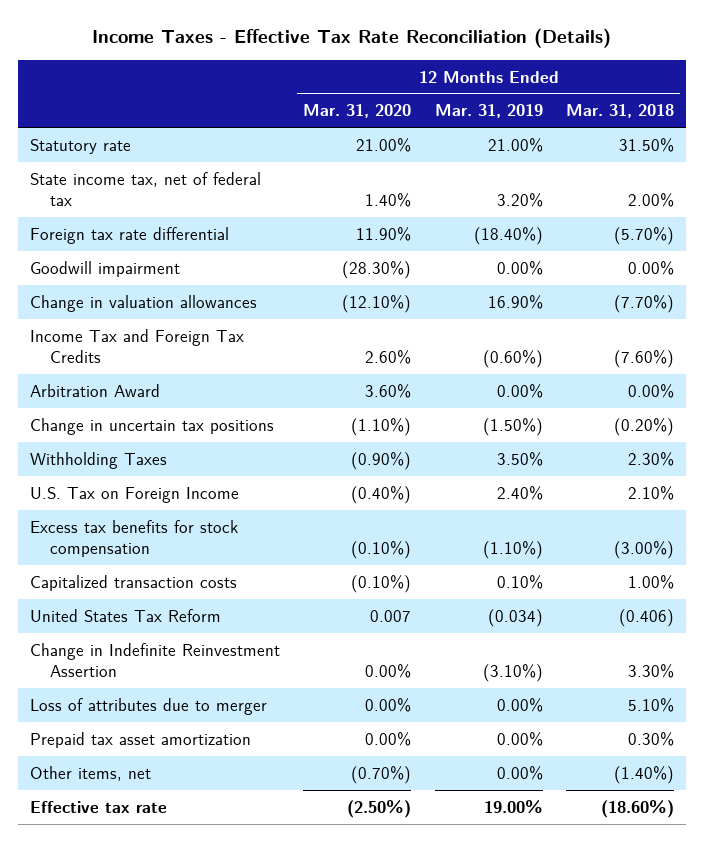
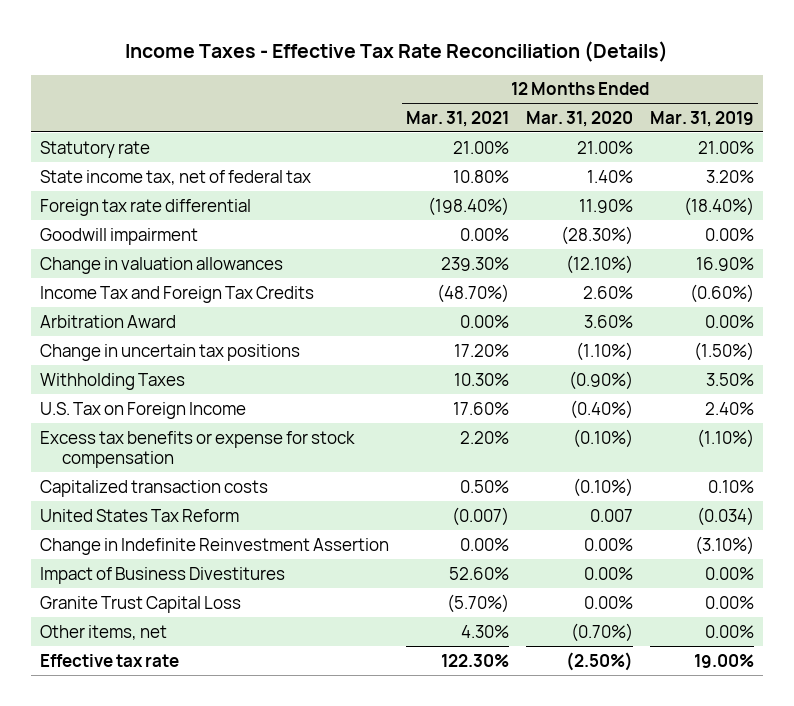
- | 12 Months Ended Mar. 31, 2020 | 12 Months Ended Mar. 31, 2019 | 12 Months Ended Mar. 31, 2018
+ | 12 Months Ended Mar. 31, 2021 | 12 Months Ended Mar. 31, 2020 | 12 Months Ended Mar. 31, 2019
- Excess tax benefits for stock compensation | (0.10%) | (1.10%) | (3.00%)
+ Excess tax benefits or expense for stock compensation | 2.20% | (0.10%) | (1.10%)
- Loss of attributes due to merger | 0.00% | 0.00% | 5.10%
- Prepaid tax asset amortization | 0.00% | 0.00% | 0.30%
+ Impact of Business Divestitures | 52.60% | 0.00% | 0.00%
+ Granite Trust Capital Loss | (5.70%) | 0.00% | 0.00%

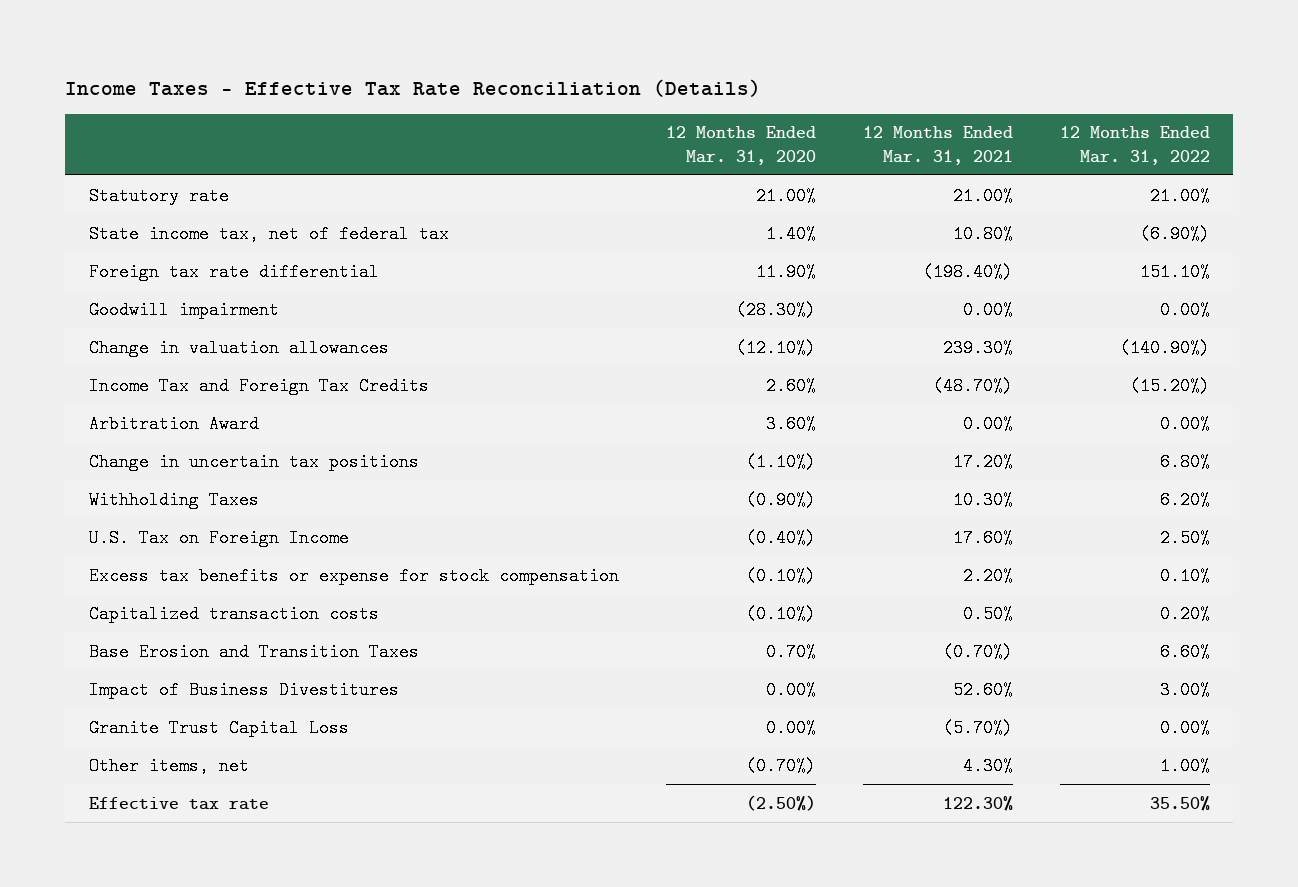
- | 12 Months Ended Mar. 31, 2021 | 12 Months Ended Mar. 31, 2020 | 12 Months Ended Mar. 31, 2019
+ | 12 Months Ended Mar. 31, 2020 | 12 Months Ended Mar. 31, 2021 | 12 Months Ended Mar. 31, 2022
- United States Tax Reform | (0.007) | 0.007 | (0.034)
- Change in Indefinite Reinvestment Assertion | 0.00% | 0.00% | (3.10%)
+ Base Erosion and Transition Taxes | 0.70% | (0.70%) | 6.60%

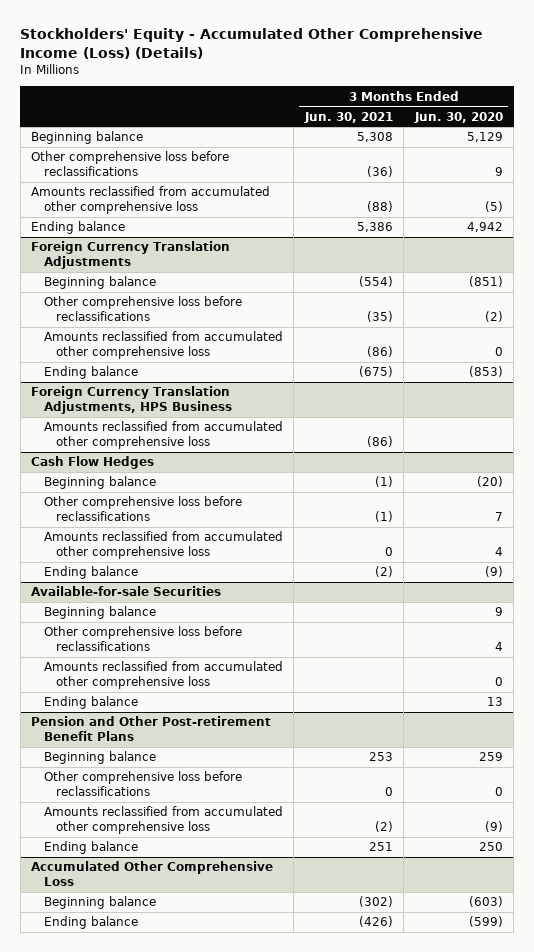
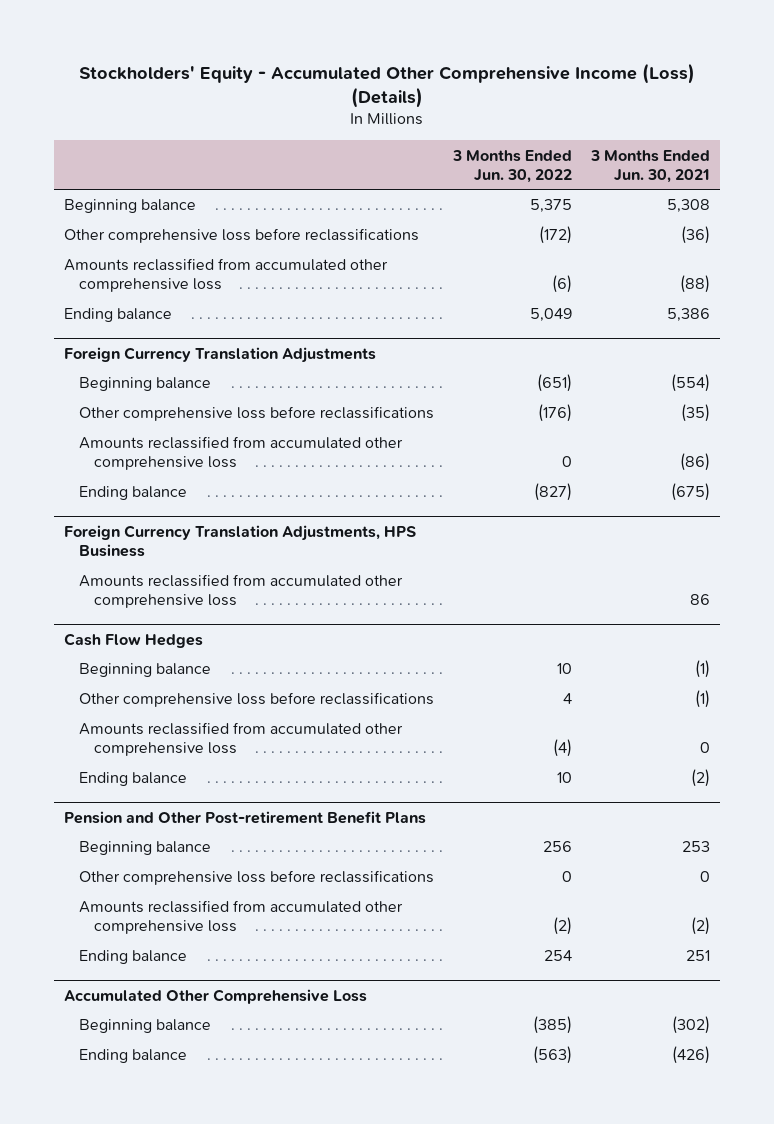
- | 3 Months Ended Jun. 30, 2021 | 3 Months Ended Jun. 30, 2020
+ | 3 Months Ended Jun. 30, 2022 | 3 Months Ended Jun. 30, 2021
@ Foreign Currency Translation Adjustments, HPS Business
- Amounts reclassified from accumulated other comprehensive loss | (86) |
+ Amounts reclassified from accumulated other comprehensive loss | | 86
- Available-for-sale Securities
- Beginning balance | | 9
- Other comprehensive loss before reclassifications | | 4
- Amounts reclassified from accumulated other comprehensive loss | | 0
- Ending balance | | 13

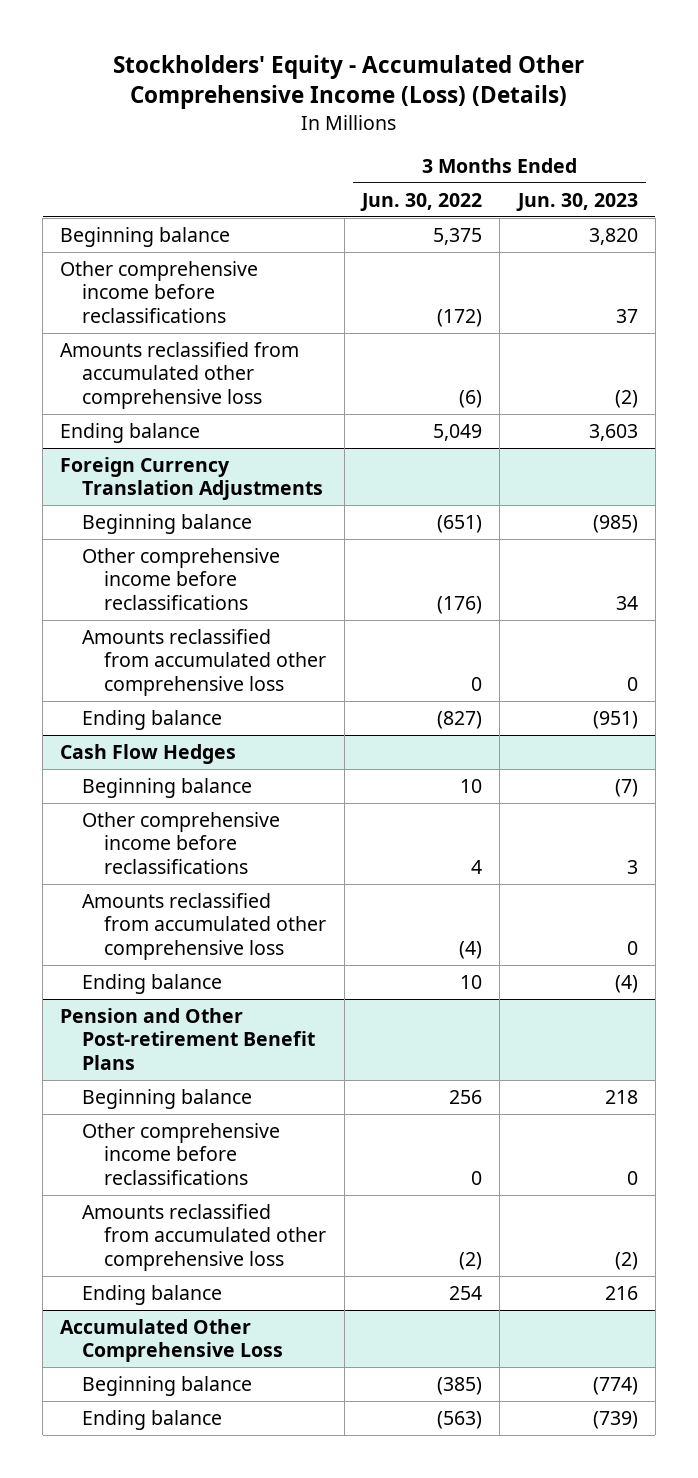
- | 3 Months Ended Jun. 30, 2022 | 3 Months Ended Jun. 30, 2021
+ | 3 Months Ended Jun. 30, 2022 | 3 Months Ended Jun. 30, 2023
- Other comprehensive loss before reclassifications | (172) | (36)
+ Other comprehensive income before reclassifications | (172) | 37
@ Foreign Currency Translation Adjustments
- Other comprehensive loss before reclassifications | (176) | (35)
+ Other comprehensive income before reclassifications | (176) | 34
- Foreign Currency Translation Adjustments, HPS Business
- Amounts reclassified from accumulated other comprehensive loss | | 86
@ Cash Flow Hedges
- Other comprehensive loss before reclassifications | 4 | (1)
+ Other comprehensive income before reclassifications | 4 | 3
@ Pension and Other Post-retirement Benefit Plans
- Other comprehensive loss before reclassifications | 0 | 0
+ Other comprehensive income before reclassifications | 0 | 0

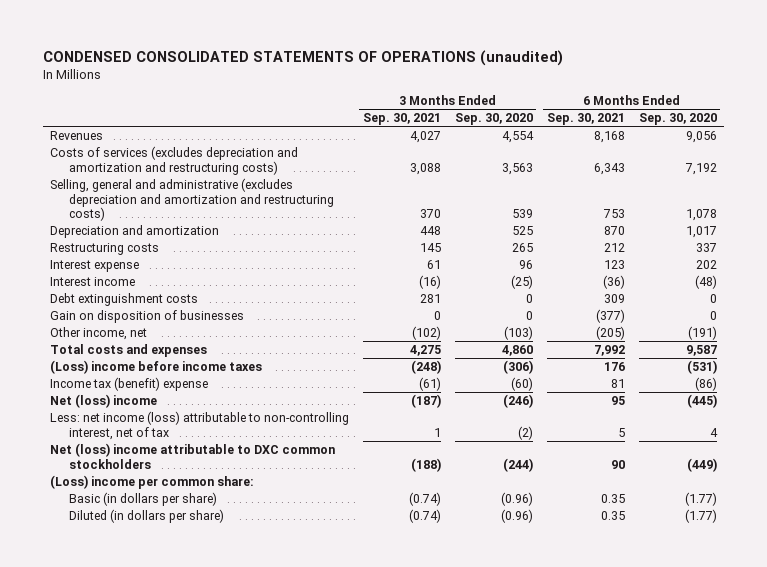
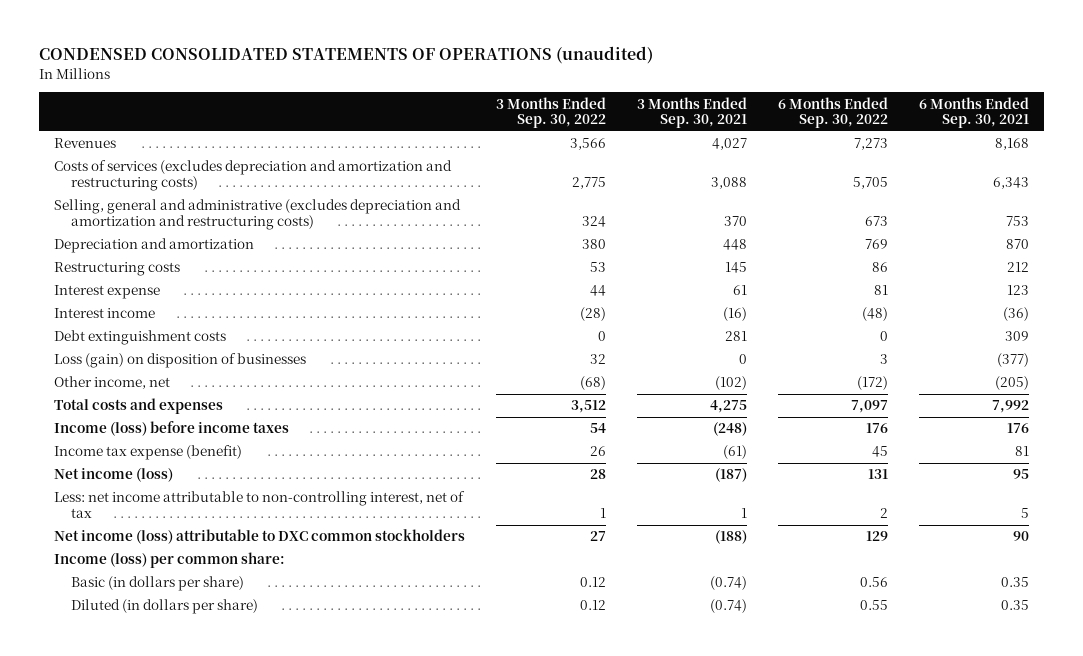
- | 3 Months Ended Sep. 30, 2021 | 3 Months Ended Sep. 30, 2020 | 6 Months Ended Sep. 30, 2021 | 6 Months Ended Sep. 30, 2020
+ | 3 Months Ended Sep. 30, 2022 | 3 Months Ended Sep. 30, 2021 | 6 Months Ended Sep. 30, 2022 | 6 Months Ended Sep. 30, 2021
- Gain on disposition of businesses | 0 | 0 | (377) | 0
+ Loss (gain) on disposition of businesses | 32 | 0 | 3 | (377)
- (Loss) income before income taxes | (248) | (306) | 176 | (531)
- Income tax (benefit) expense | (61) | (60) | 81 | (86)
- Net (loss) income | (187) | (246) | 95 | (445)
- Less: net income (loss) attributable to non-controlling interest, net of tax | 1 | (2) | 5 | 4
- Net (loss) income attributable to DXC common stockholders | (188) | (244) | 90 | (449)
- (Loss) income per common share:
+ Income (loss) before income taxes | 54 | (248) | 176 | 176
+ Income tax expense (benefit) | 26 | (61) | 45 | 81
+ Net income (loss) | 28 | (187) | 131 | 95
+ Less: net income attributable to non-controlling interest, net of tax | 1 | 1 | 2 | 5
+ Net income (loss) attributable to DXC common stockholders | 27 | (188) | 129 | 90
+ Income (loss) per common share:

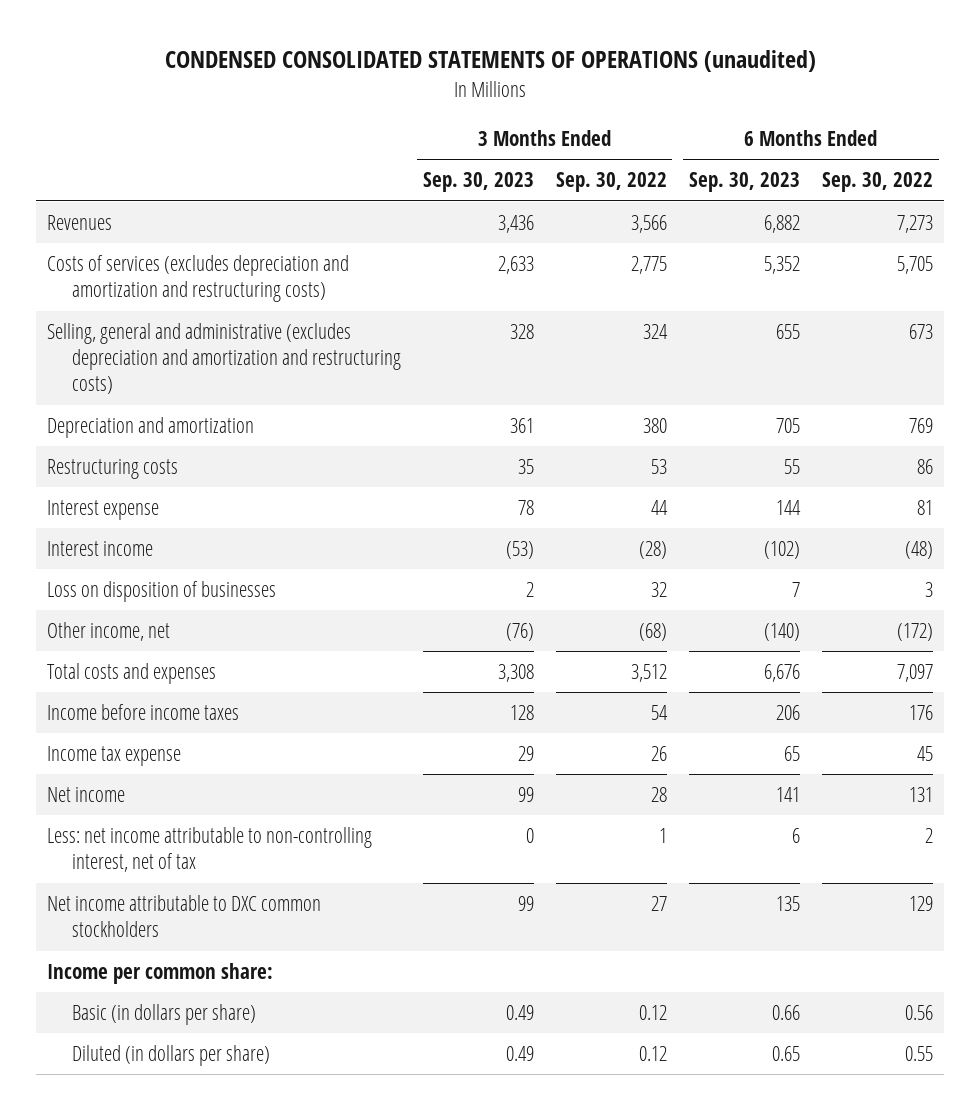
- | 3 Months Ended Sep. 30, 2022 | 3 Months Ended Sep. 30, 2021 | 6 Months Ended Sep. 30, 2022 | 6 Months Ended Sep. 30, 2021
+ | 3 Months Ended Sep. 30, 2023 | 3 Months Ended Sep. 30, 2022 | 6 Months Ended Sep. 30, 2023 | 6 Months Ended Sep. 30, 2022
- Debt extinguishment costs | 0 | 281 | 0 | 309
- Loss (gain) on disposition of businesses | 32 | 0 | 3 | (377)
+ Loss on disposition of businesses | 2 | 32 | 7 | 3
- Income (loss) before income taxes | 54 | (248) | 176 | 176
- Income tax expense (benefit) | 26 | (61) | 45 | 81
- Net income (loss) | 28 | (187) | 131 | 95
+ Income before income taxes | 128 | 54 | 206 | 176
+ Income tax expense | 29 | 26 | 65 | 45
+ Net income | 99 | 28 | 141 | 131
- Net income (loss) attributable to DXC common stockholders | 27 | (188) | 129 | 90
- Income (loss) per common share:
+ Net income attributable to DXC common stockholders | 99 | 27 | 135 | 129
+ Income per common share:

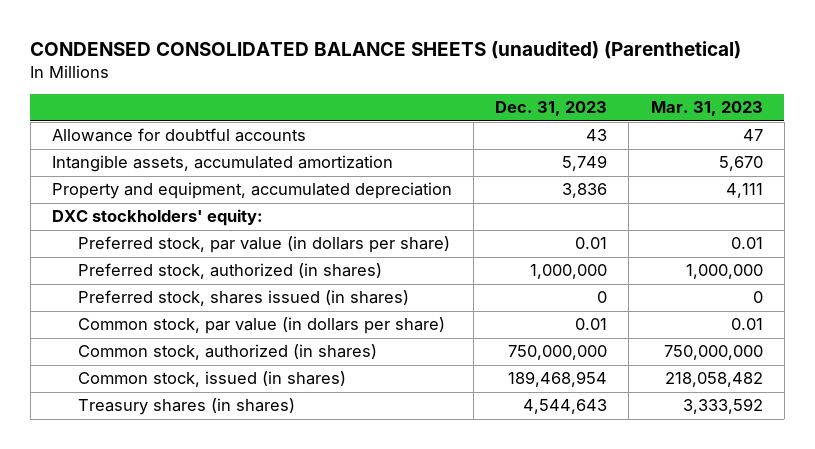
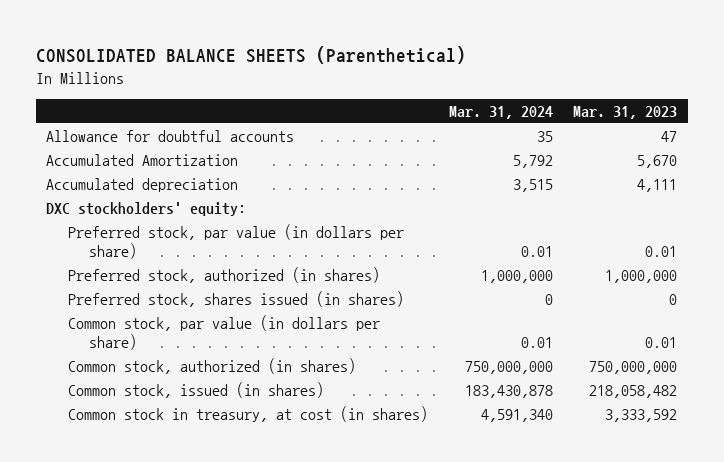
- CONDENSED CONSOLIDATED BALANCE SHEETS (unaudited) (Parenthetical)
+ CONSOLIDATED BALANCE SHEETS (Parenthetical)
- | Dec. 31, 2023 | Mar. 31, 2023
+ | Mar. 31, 2024 | Mar. 31, 2023
- Intangible assets, accumulated amortization | 5,749 | 5,670
- Property and equipment, accumulated depreciation | 3,836 | 4,111
+ Accumulated Amortization | 5,792 | 5,670
+ Accumulated depreciation | 3,515 | 4,111
- Treasury shares (in shares) | 4,544,643 | 3,333,592
+ Common stock in treasury, at cost (in shares) | 4,591,340 | 3,333,592

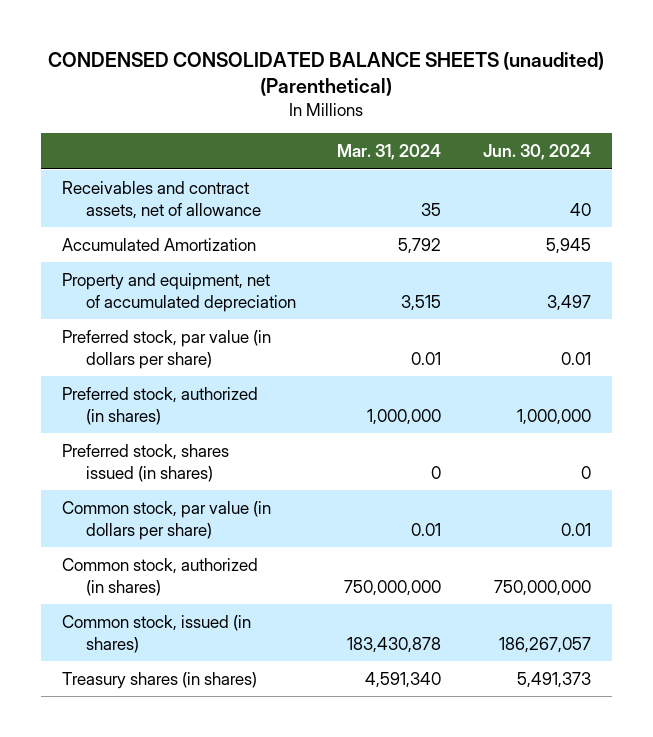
- CONSOLIDATED BALANCE SHEETS (Parenthetical)
+ CONDENSED CONSOLIDATED BALANCE SHEETS (unaudited) (Parenthetical)
- | Mar. 31, 2024 | Mar. 31, 2023
+ | Mar. 31, 2024 | Jun. 30, 2024
- Allowance for doubtful accounts | 35 | 47
+ Receivables and contract assets, net of allowance | 35 | 40
- Accumulated depreciation | 3,515 | 4,111
- DXC stockholders' equity:
+ Property and equipment, net of accumulated depreciation | 3,515 | 3,497
- Common stock in treasury, at cost (in shares) | 4,591,340 | 3,333,592
+ Treasury shares (in shares) | 4,591,340 | 5,491,373

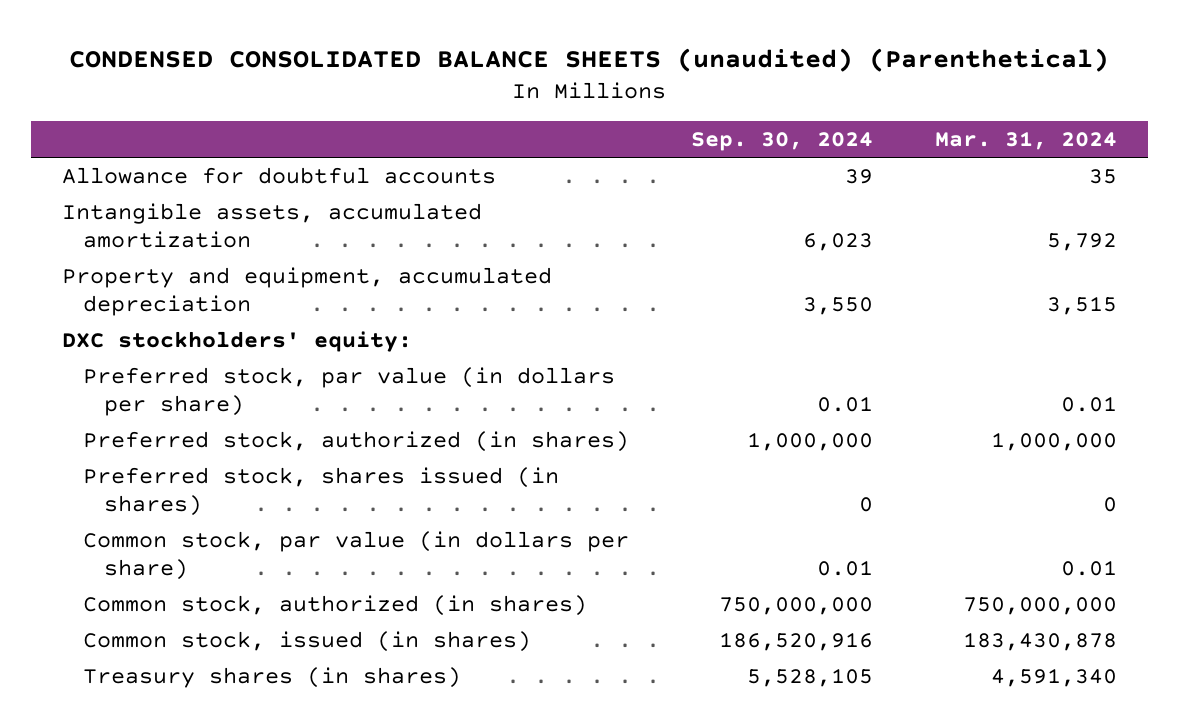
- | Mar. 31, 2024 | Jun. 30, 2024
+ | Sep. 30, 2024 | Mar. 31, 2024
- Receivables and contract assets, net of allowance | 35 | 40
- Accumulated Amortization | 5,792 | 5,945
- Property and equipment, net of accumulated depreciation | 3,515 | 3,497
+ Allowance for doubtful accounts | 39 | 35
+ Intangible assets, accumulated amortization | 6,023 | 5,792
+ Property and equipment, accumulated depreciation | 3,550 | 3,515
+ DXC stockholders' equity:

